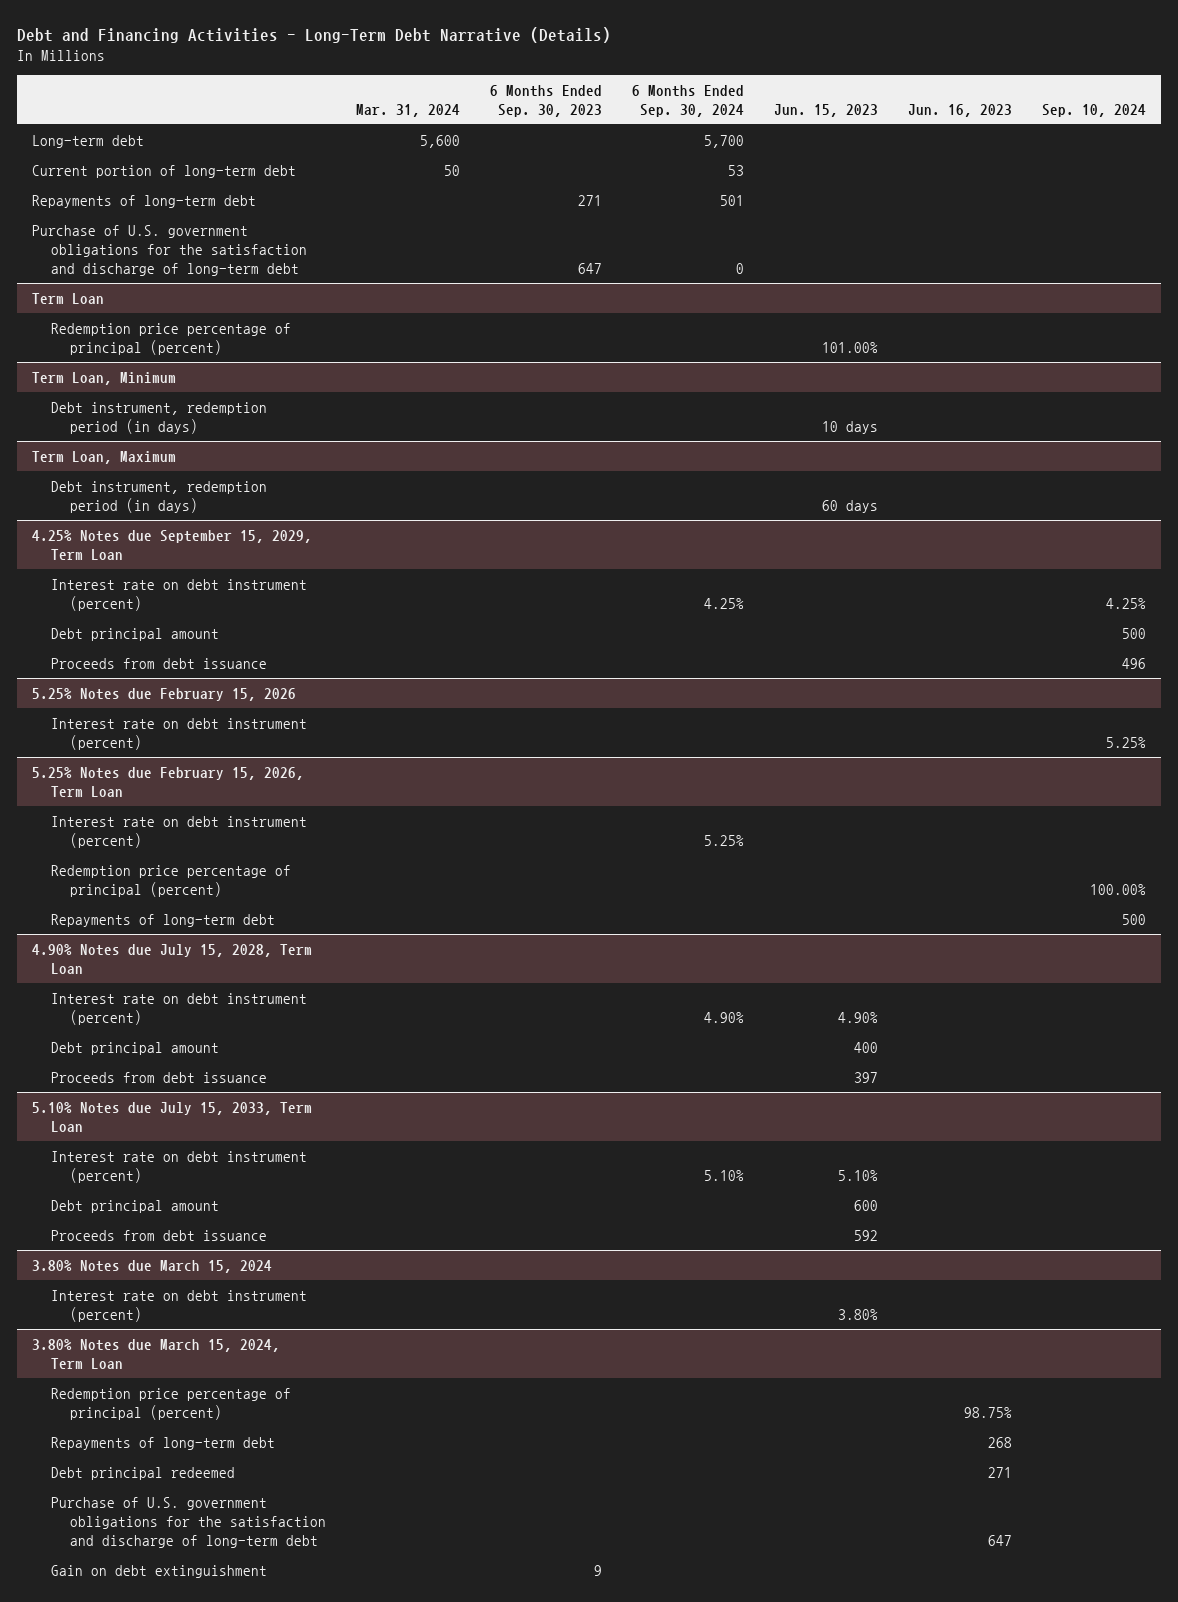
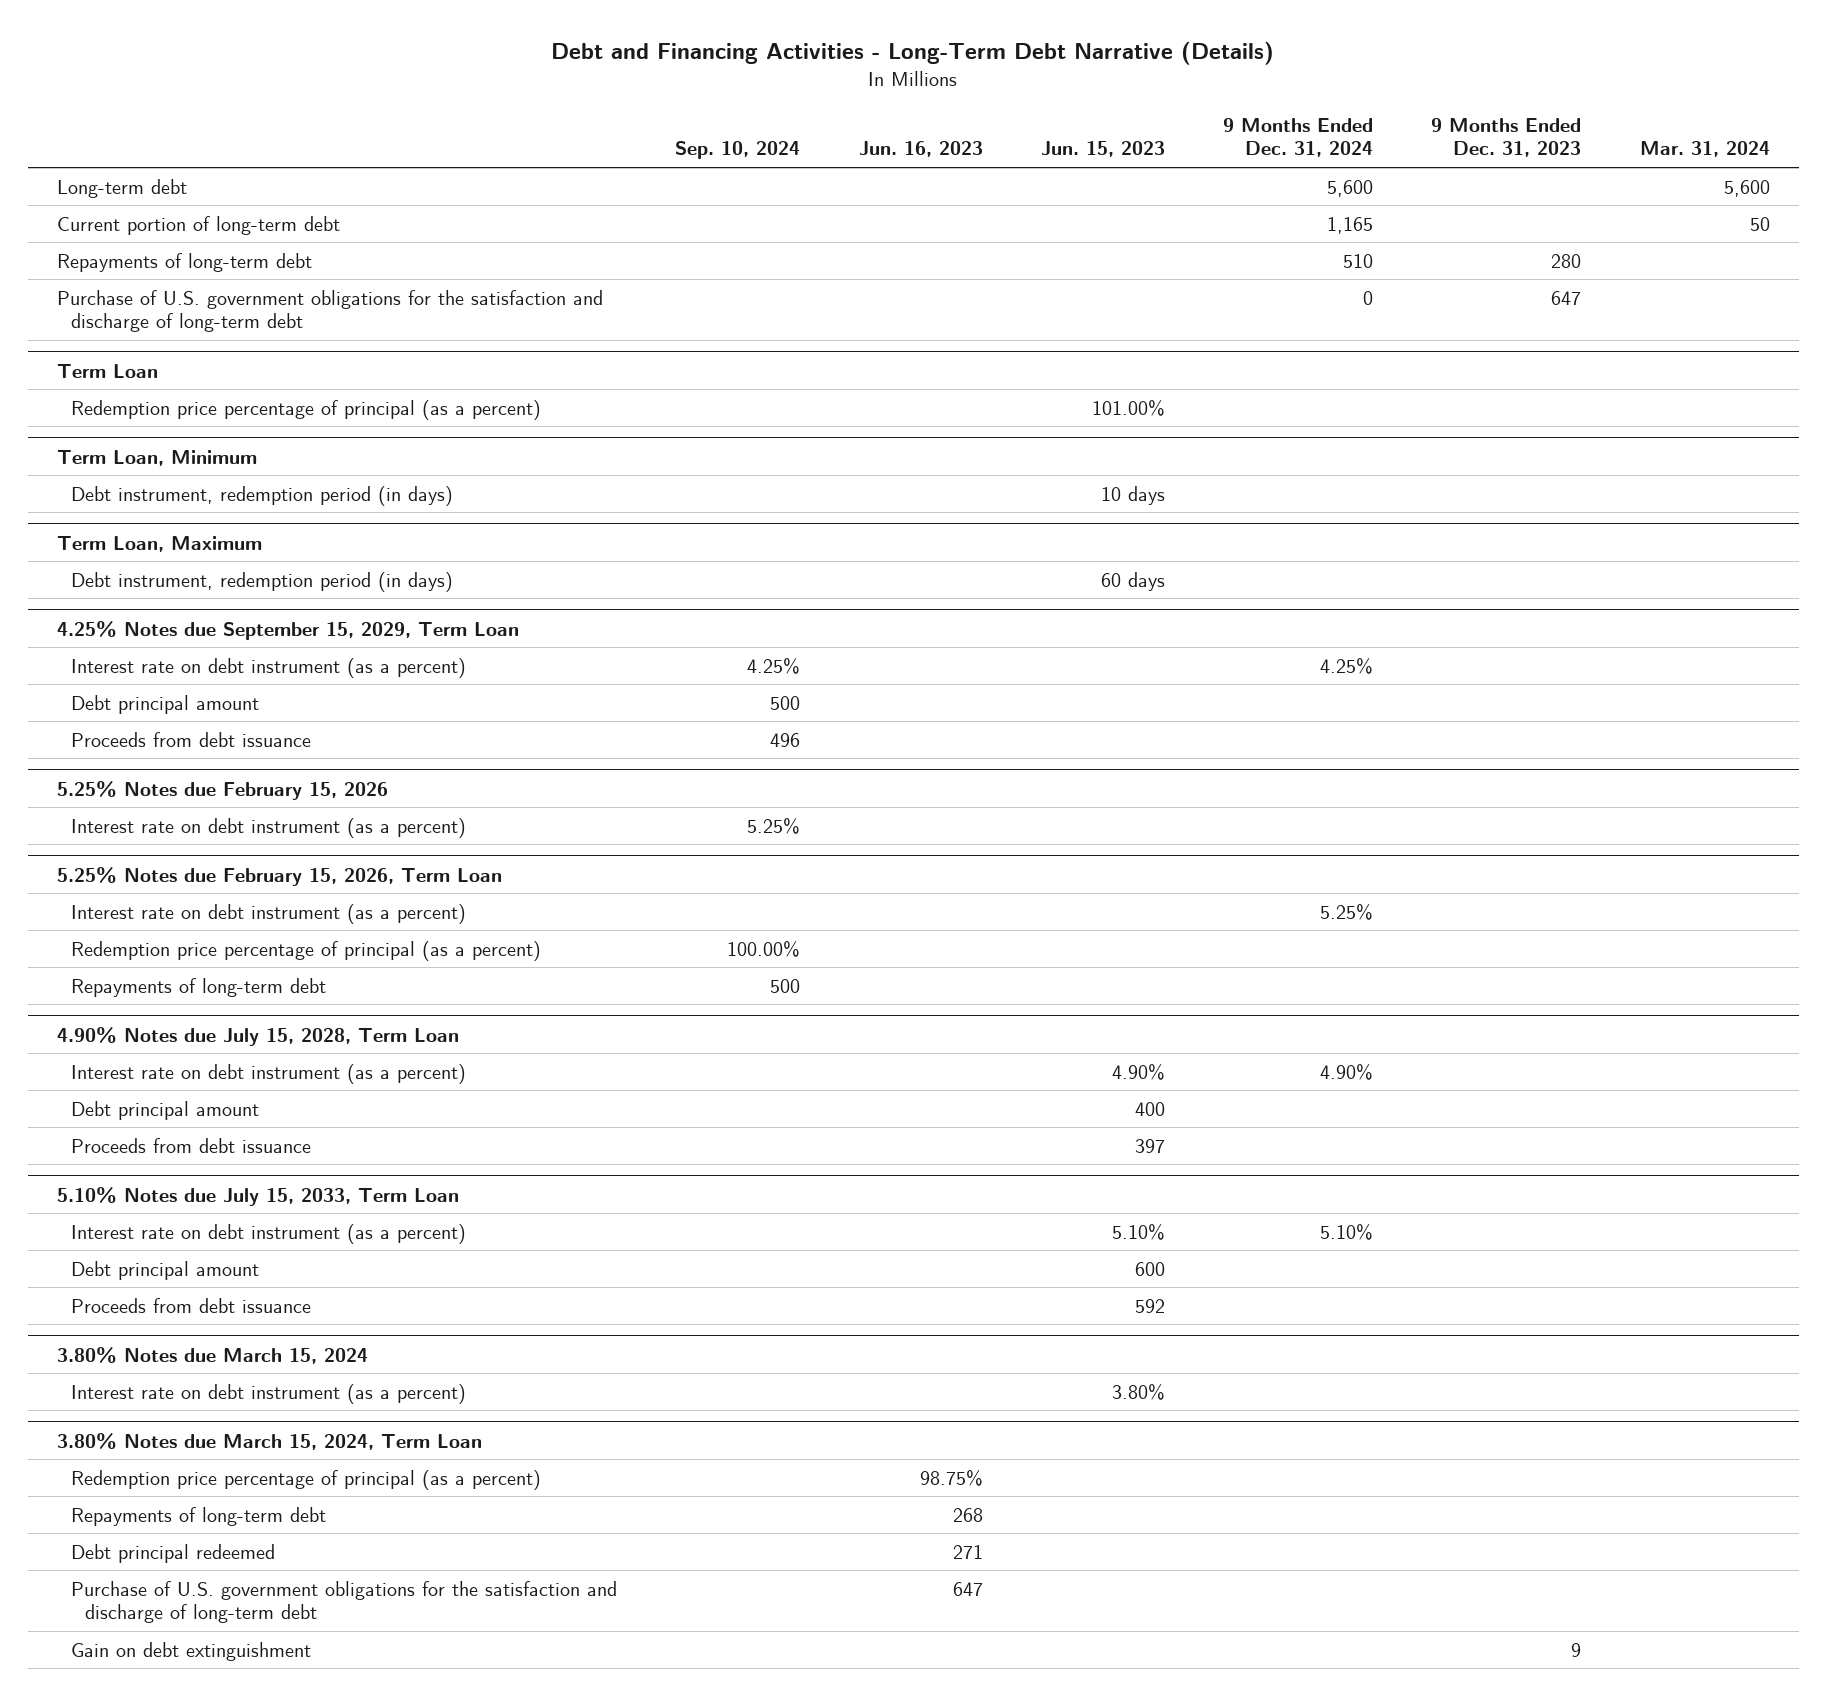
- | Mar. 31, 2024 | 6 Months Ended Sep. 30, 2023 | 6 Months Ended Sep. 30, 2024 | Jun. 15, 2023 | Jun. 16, 2023 | Sep. 10, 2024
+ | Sep. 10, 2024 | Jun. 16, 2023 | Jun. 15, 2023 | 9 Months Ended Dec. 31, 2024 | 9 Months Ended Dec. 31, 2023 | Mar. 31, 2024
@ Term Loan
- Redemption price percentage of principal (percent) | | | | 101.00% | |
+ Redemption price percentage of principal (as a percent) | | | 101.00% | | |
@ 4.25% Notes due September 15, 2029, Term Loan
- Interest rate on debt instrument (percent) | | | 4.25% | | | 4.25%
+ Interest rate on debt instrument (as a percent) | 4.25% | | | 4.25% | |
@ 5.25% Notes due February 15, 2026
- Interest rate on debt instrument (percent) | | | | | | 5.25%
+ Interest rate on debt instrument (as a percent) | 5.25% | | | | |
@ 5.25% Notes due February 15, 2026, Term Loan
- Interest rate on debt instrument (percent) | | | 5.25% | | |
- Redemption price percentage of principal (percent) | | | | | | 100.00%
+ Interest rate on debt instrument (as a percent) | | | | 5.25% | |
+ Redemption price percentage of principal (as a percent) | 100.00% | | | | |
@ 4.90% Notes due July 15, 2028, Term Loan
- Interest rate on debt instrument (percent) | | | 4.90% | 4.90% | |
+ Interest rate on debt instrument (as a percent) | | | 4.90% | 4.90% | |
@ 5.10% Notes due July 15, 2033, Term Loan
- Interest rate on debt instrument (percent) | | | 5.10% | 5.10% | |
+ Interest rate on debt instrument (as a percent) | | | 5.10% | 5.10% | |
@ 3.80% Notes due March 15, 2024
- Interest rate on debt instrument (percent) | | | | 3.80% | |
+ Interest rate on debt instrument (as a percent) | | | 3.80% | | |
@ 3.80% Notes due March 15, 2024, Term Loan
- Redemption price percentage of principal (percent) | | | | | 98.75% |
+ Redemption price percentage of principal (as a percent) | | 98.75% | | | |

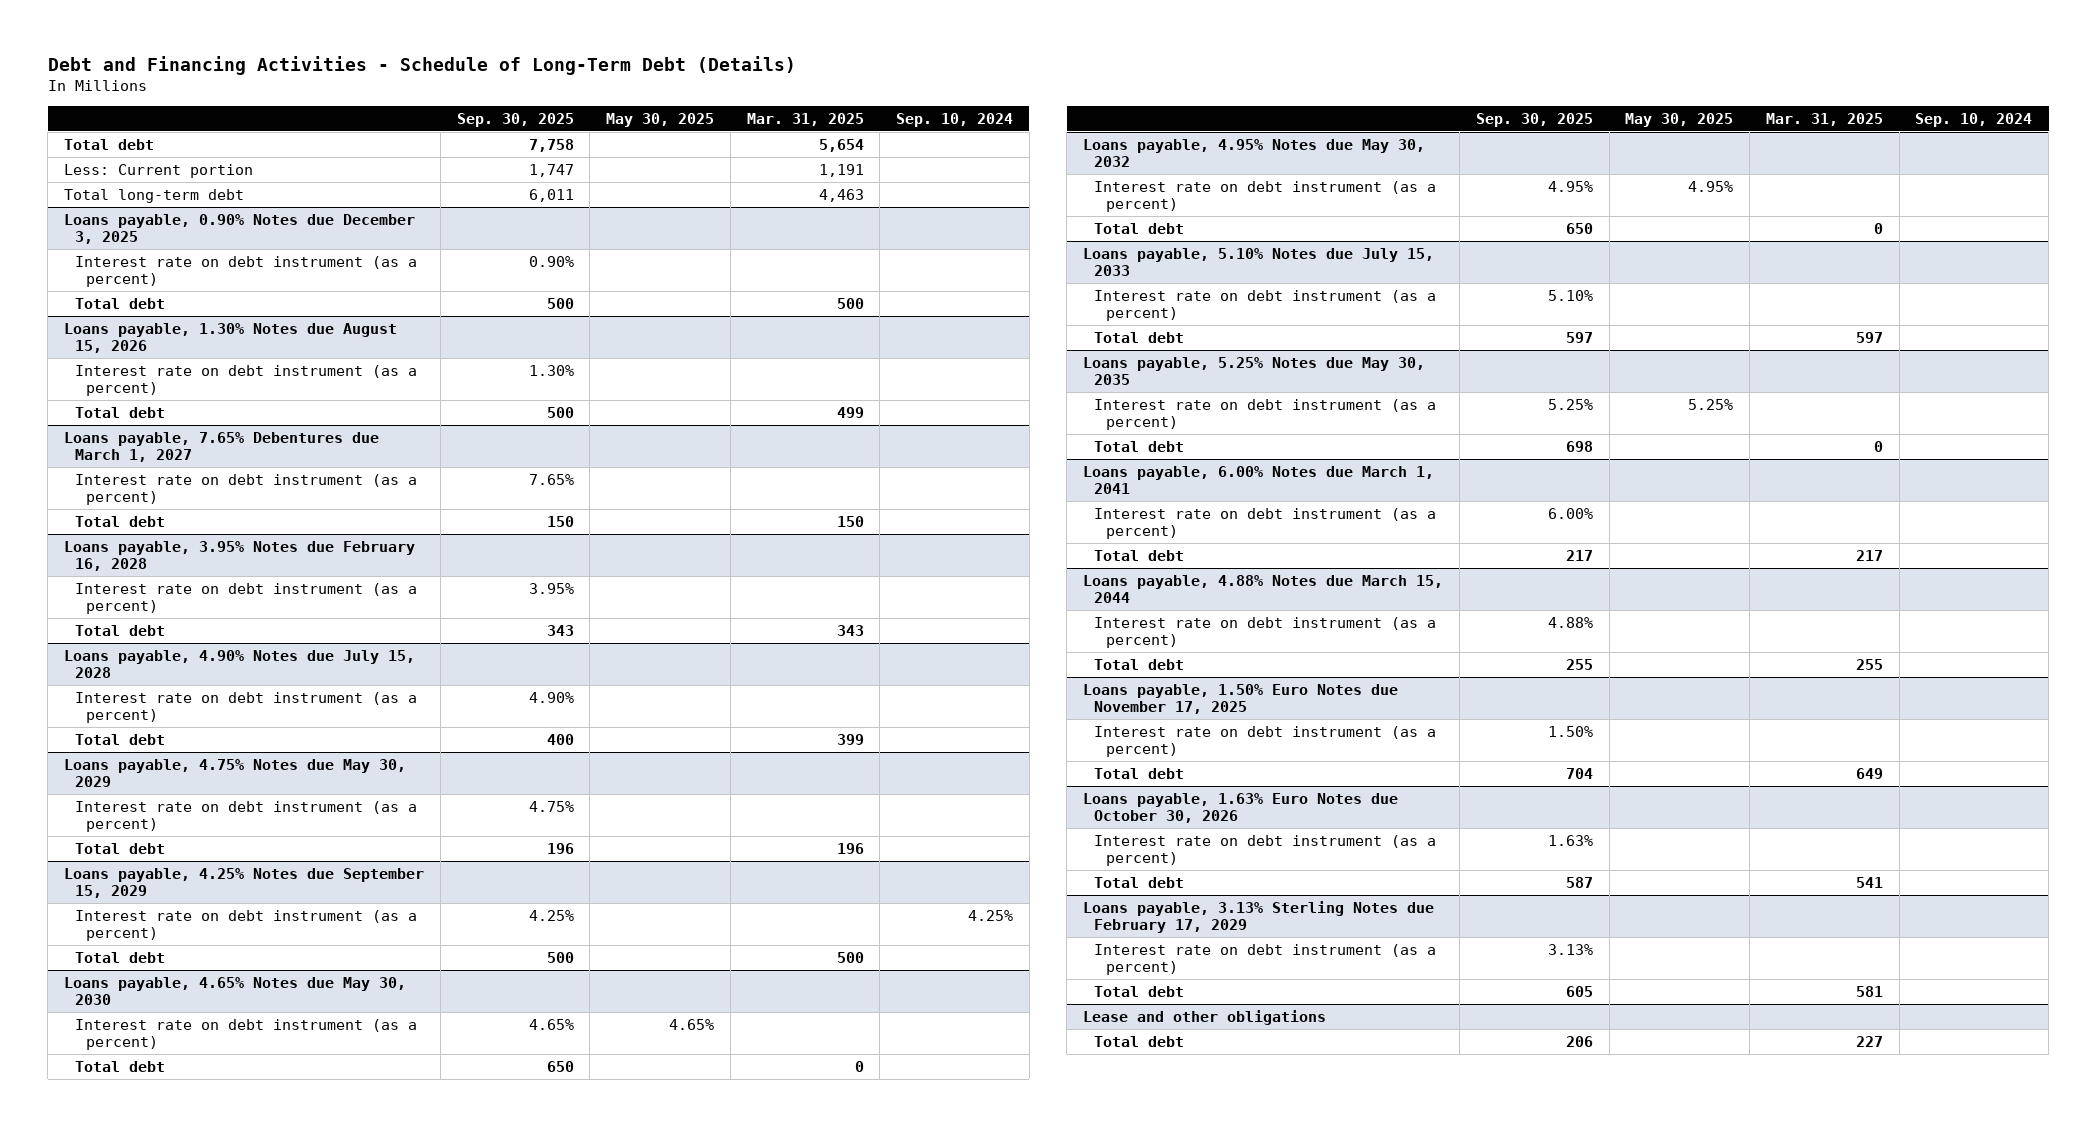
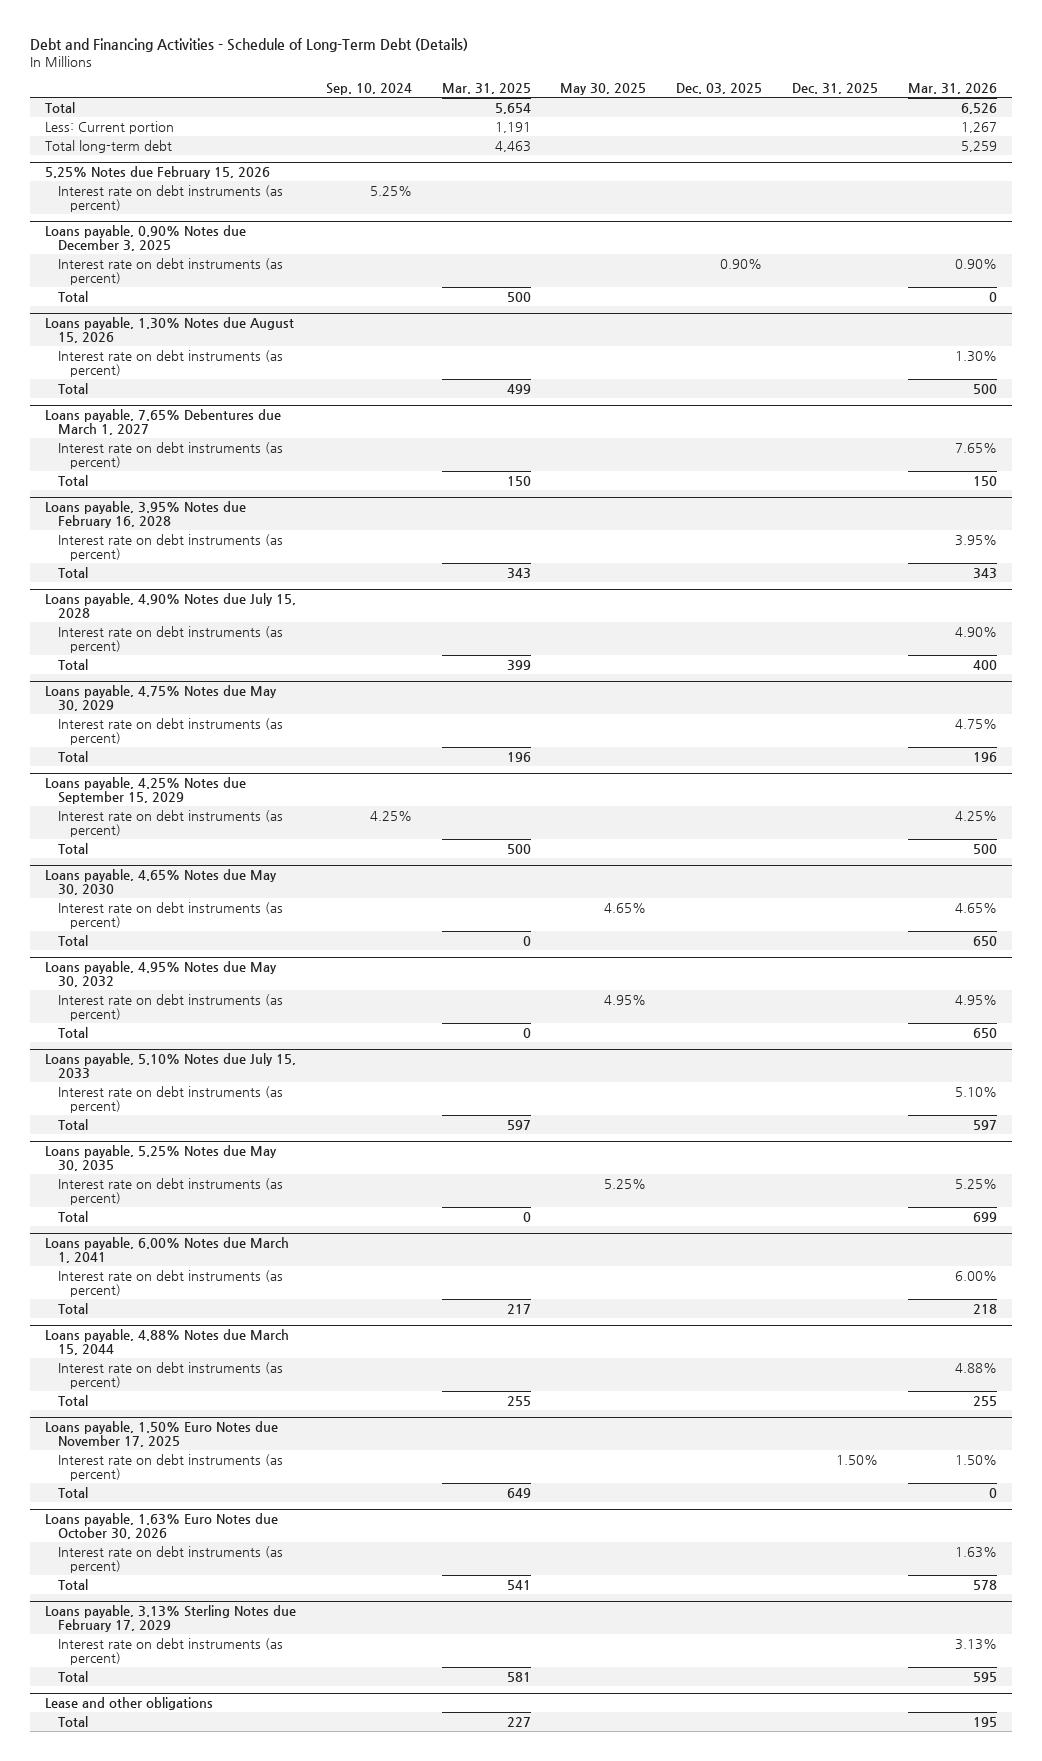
- | Sep. 30, 2025 | May 30, 2025 | Mar. 31, 2025 | Sep. 10, 2024
+ | Sep. 10, 2024 | Mar. 31, 2025 | May 30, 2025 | Dec. 03, 2025 | Dec. 31, 2025 | Mar. 31, 2026
- Total debt | 7,758 | | 5,654 |
+ Total | | 5,654 | | | | 6,526
+ 5.25% Notes due February 15, 2026
+ Interest rate on debt instruments (as percent) | 5.25% | | | | |
@ Loans payable, 0.90% Notes due December 3, 2025
- Interest rate on debt instrument (as a percent) | 0.90% | | |
- Total debt | 500 | | 500 |
+ Interest rate on debt instruments (as percent) | | | | 0.90% | | 0.90%
+ Total | | 500 | | | | 0
@ Loans payable, 1.30% Notes due August 15, 2026
- Interest rate on debt instrument (as a percent) | 1.30% | | |
- Total debt | 500 | | 499 |
+ Interest rate on debt instruments (as percent) | | | | | | 1.30%
+ Total | | 499 | | | | 500
@ Loans payable, 7.65% Debentures due March 1, 2027
- Interest rate on debt instrument (as a percent) | 7.65% | | |
- Total debt | 150 | | 150 |
+ Interest rate on debt instruments (as percent) | | | | | | 7.65%
+ Total | | 150 | | | | 150
@ Loans payable, 3.95% Notes due February 16, 2028
- Interest rate on debt instrument (as a percent) | 3.95% | | |
- Total debt | 343 | | 343 |
+ Interest rate on debt instruments (as percent) | | | | | | 3.95%
+ Total | | 343 | | | | 343
@ Loans payable, 4.90% Notes due July 15, 2028
- Interest rate on debt instrument (as a percent) | 4.90% | | |
- Total debt | 400 | | 399 |
+ Interest rate on debt instruments (as percent) | | | | | | 4.90%
+ Total | | 399 | | | | 400
@ Loans payable, 4.75% Notes due May 30, 2029
- Interest rate on debt instrument (as a percent) | 4.75% | | |
- Total debt | 196 | | 196 |
+ Interest rate on debt instruments (as percent) | | | | | | 4.75%
+ Total | | 196 | | | | 196
@ Loans payable, 4.25% Notes due September 15, 2029
- Interest rate on debt instrument (as a percent) | 4.25% | | | 4.25%
- Total debt | 500 | | 500 |
+ Interest rate on debt instruments (as percent) | 4.25% | | | | | 4.25%
+ Total | | 500 | | | | 500
@ Loans payable, 4.65% Notes due May 30, 2030
- Interest rate on debt instrument (as a percent) | 4.65% | 4.65% | |
- Total debt | 650 | | 0 |
+ Interest rate on debt instruments (as percent) | | | 4.65% | | | 4.65%
+ Total | | 0 | | | | 650
@ Loans payable, 4.95% Notes due May 30, 2032
- Interest rate on debt instrument (as a percent) | 4.95% | 4.95% | |
- Total debt | 650 | | 0 |
+ Interest rate on debt instruments (as percent) | | | 4.95% | | | 4.95%
+ Total | | 0 | | | | 650
@ Loans payable, 5.10% Notes due July 15, 2033
- Interest rate on debt instrument (as a percent) | 5.10% | | |
- Total debt | 597 | | 597 |
+ Interest rate on debt instruments (as percent) | | | | | | 5.10%
+ Total | | 597 | | | | 597
@ Loans payable, 5.25% Notes due May 30, 2035
- Interest rate on debt instrument (as a percent) | 5.25% | 5.25% | |
- Total debt | 698 | | 0 |
+ Interest rate on debt instruments (as percent) | | | 5.25% | | | 5.25%
+ Total | | 0 | | | | 699
@ Loans payable, 6.00% Notes due March 1, 2041
- Interest rate on debt instrument (as a percent) | 6.00% | | |
- Total debt | 217 | | 217 |
+ Interest rate on debt instruments (as percent) | | | | | | 6.00%
+ Total | | 217 | | | | 218
@ Loans payable, 4.88% Notes due March 15, 2044
- Interest rate on debt instrument (as a percent) | 4.88% | | |
- Total debt | 255 | | 255 |
+ Interest rate on debt instruments (as percent) | | | | | | 4.88%
+ Total | | 255 | | | | 255
@ Loans payable, 1.50% Euro Notes due November 17, 2025
- Interest rate on debt instrument (as a percent) | 1.50% | | |
- Total debt | 704 | | 649 |
+ Interest rate on debt instruments (as percent) | | | | | 1.50% | 1.50%
+ Total | | 649 | | | | 0
@ Loans payable, 1.63% Euro Notes due October 30, 2026
- Interest rate on debt instrument (as a percent) | 1.63% | | |
- Total debt | 587 | | 541 |
+ Interest rate on debt instruments (as percent) | | | | | | 1.63%
+ Total | | 541 | | | | 578
@ Loans payable, 3.13% Sterling Notes due February 17, 2029
- Interest rate on debt instrument (as a percent) | 3.13% | | |
- Total debt | 605 | | 581 |
+ Interest rate on debt instruments (as percent) | | | | | | 3.13%
+ Total | | 581 | | | | 595
@ Lease and other obligations
- Total debt | 206 | | 227 |
+ Total | | 227 | | | | 195

